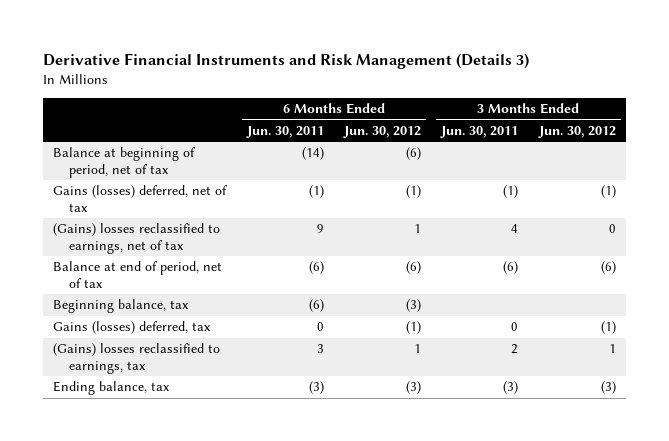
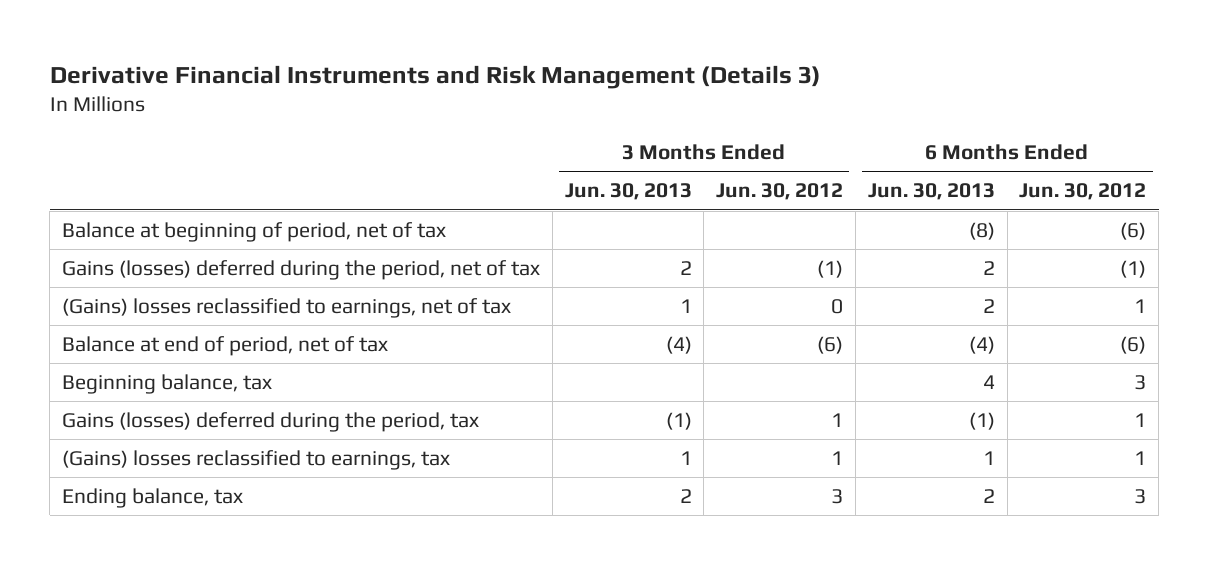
- | 6 Months Ended Jun. 30, 2011 | 6 Months Ended Jun. 30, 2012 | 3 Months Ended Jun. 30, 2011 | 3 Months Ended Jun. 30, 2012
+ | 3 Months Ended Jun. 30, 2013 | 3 Months Ended Jun. 30, 2012 | 6 Months Ended Jun. 30, 2013 | 6 Months Ended Jun. 30, 2012
- Gains (losses) deferred, net of tax | (1) | (1) | (1) | (1)
+ Gains (losses) deferred during the period, net of tax | 2 | (1) | 2 | (1)
- Beginning balance, tax | (6) | (3) | |
- Gains (losses) deferred, tax | 0 | (1) | 0 | (1)
+ Beginning balance, tax | | | 4 | 3
+ Gains (losses) deferred during the period, tax | (1) | 1 | (1) | 1
- Ending balance, tax | (3) | (3) | (3) | (3)
+ Ending balance, tax | 2 | 3 | 2 | 3

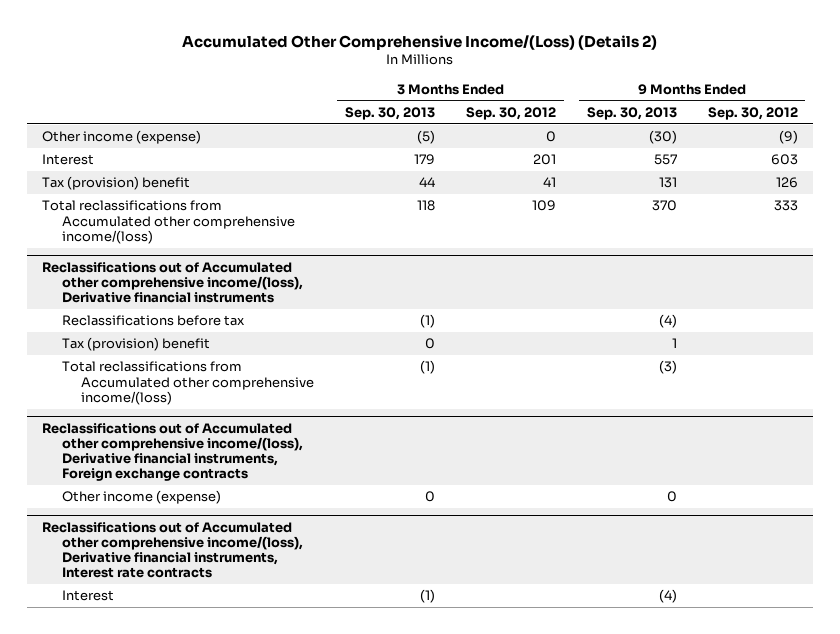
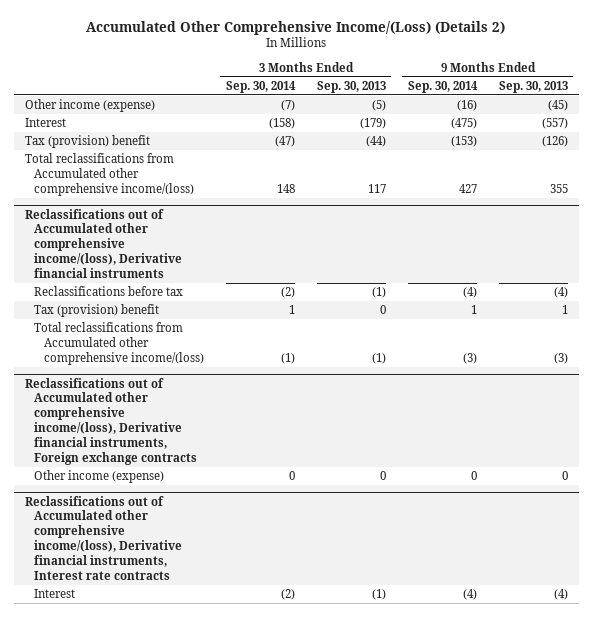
- | 3 Months Ended Sep. 30, 2013 | 3 Months Ended Sep. 30, 2012 | 9 Months Ended Sep. 30, 2013 | 9 Months Ended Sep. 30, 2012
+ | 3 Months Ended Sep. 30, 2014 | 3 Months Ended Sep. 30, 2013 | 9 Months Ended Sep. 30, 2014 | 9 Months Ended Sep. 30, 2013
- Other income (expense) | (5) | 0 | (30) | (9)
- Interest | 179 | 201 | 557 | 603
- Tax (provision) benefit | 44 | 41 | 131 | 126
- Total reclassifications from Accumulated other comprehensive income/(loss) | 118 | 109 | 370 | 333
+ Other income (expense) | (7) | (5) | (16) | (45)
+ Interest | (158) | (179) | (475) | (557)
+ Tax (provision) benefit | (47) | (44) | (153) | (126)
+ Total reclassifications from Accumulated other comprehensive income/(loss) | 148 | 117 | 427 | 355

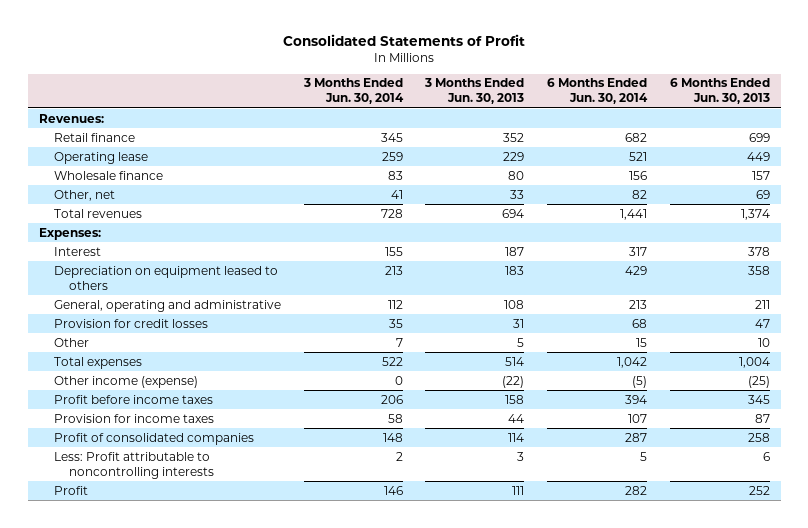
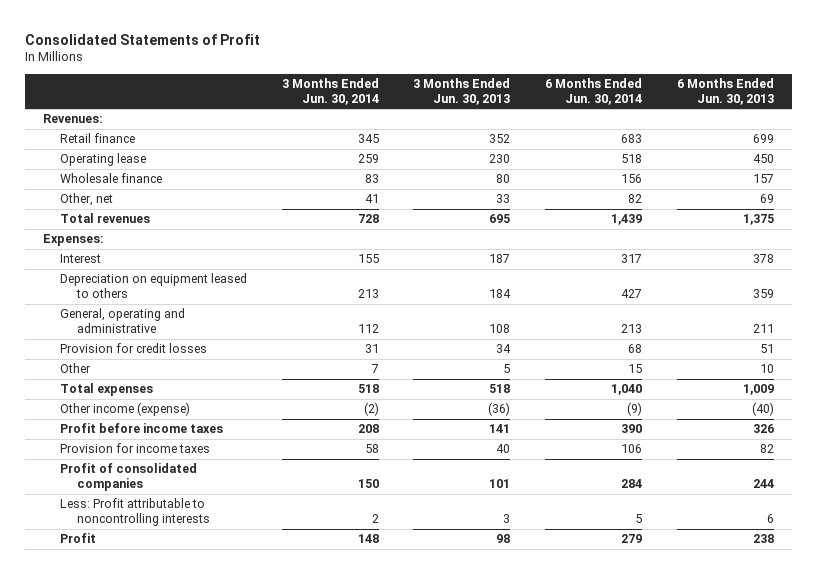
- Retail finance | 345 | 352 | 682 | 699
- Operating lease | 259 | 229 | 521 | 449
+ Retail finance | 345 | 352 | 683 | 699
+ Operating lease | 259 | 230 | 518 | 450
- Total revenues | 728 | 694 | 1,441 | 1,374
+ Total revenues | 728 | 695 | 1,439 | 1,375
- Depreciation on equipment leased to others | 213 | 183 | 429 | 358
+ Depreciation on equipment leased to others | 213 | 184 | 427 | 359
- Provision for credit losses | 35 | 31 | 68 | 47
+ Provision for credit losses | 31 | 34 | 68 | 51
- Total expenses | 522 | 514 | 1,042 | 1,004
- Other income (expense) | 0 | (22) | (5) | (25)
- Profit before income taxes | 206 | 158 | 394 | 345
- Provision for income taxes | 58 | 44 | 107 | 87
- Profit of consolidated companies | 148 | 114 | 287 | 258
+ Total expenses | 518 | 518 | 1,040 | 1,009
+ Other income (expense) | (2) | (36) | (9) | (40)
+ Profit before income taxes | 208 | 141 | 390 | 326
+ Provision for income taxes | 58 | 40 | 106 | 82
+ Profit of consolidated companies | 150 | 101 | 284 | 244
- Profit | 146 | 111 | 282 | 252
+ Profit | 148 | 98 | 279 | 238

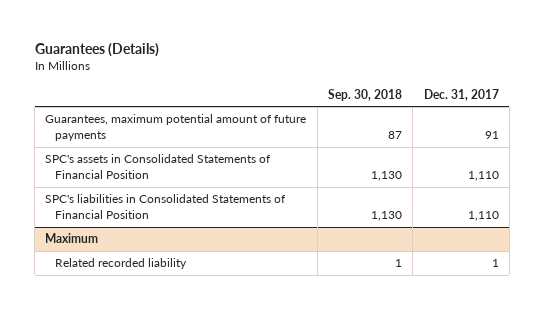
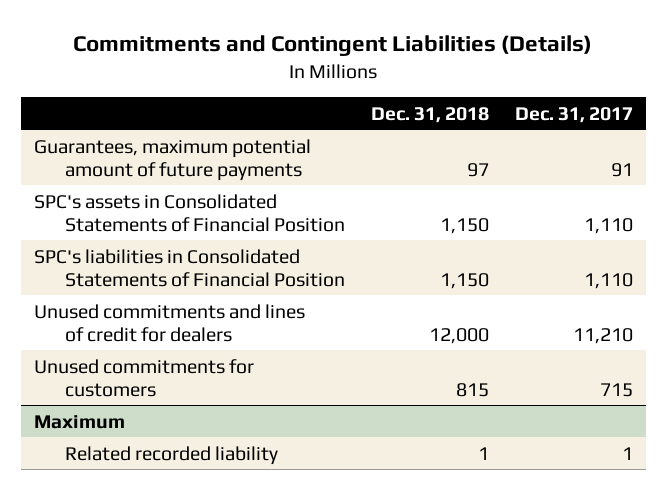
- Guarantees (Details)
+ Commitments and Contingent Liabilities (Details)
- | Sep. 30, 2018 | Dec. 31, 2017
+ | Dec. 31, 2018 | Dec. 31, 2017
+ Unused commitments and lines of credit for dealers | 12,000 | 11,210
+ Unused commitments for customers | 815 | 715

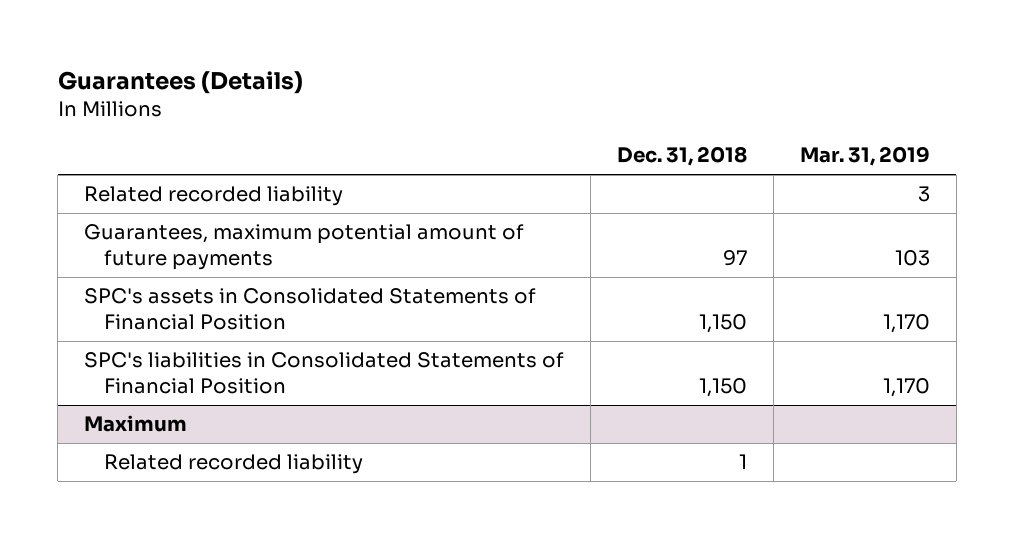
- Commitments and Contingent Liabilities (Details)
+ Guarantees (Details)
- | Dec. 31, 2018 | Dec. 31, 2017
+ | Dec. 31, 2018 | Mar. 31, 2019
+ Related recorded liability | | 3
- Unused commitments and lines of credit for dealers | 12,000 | 11,210
- Unused commitments for customers | 815 | 715

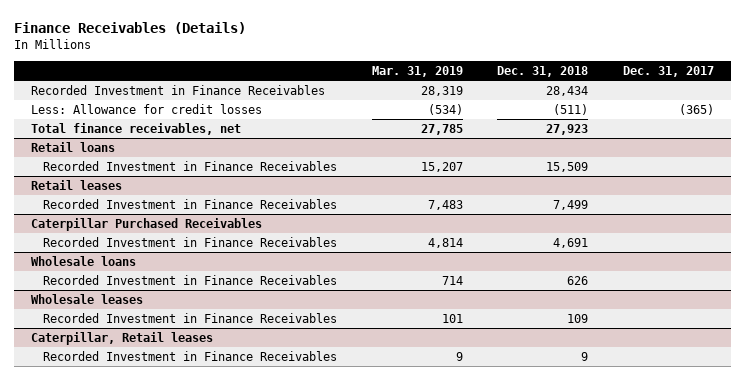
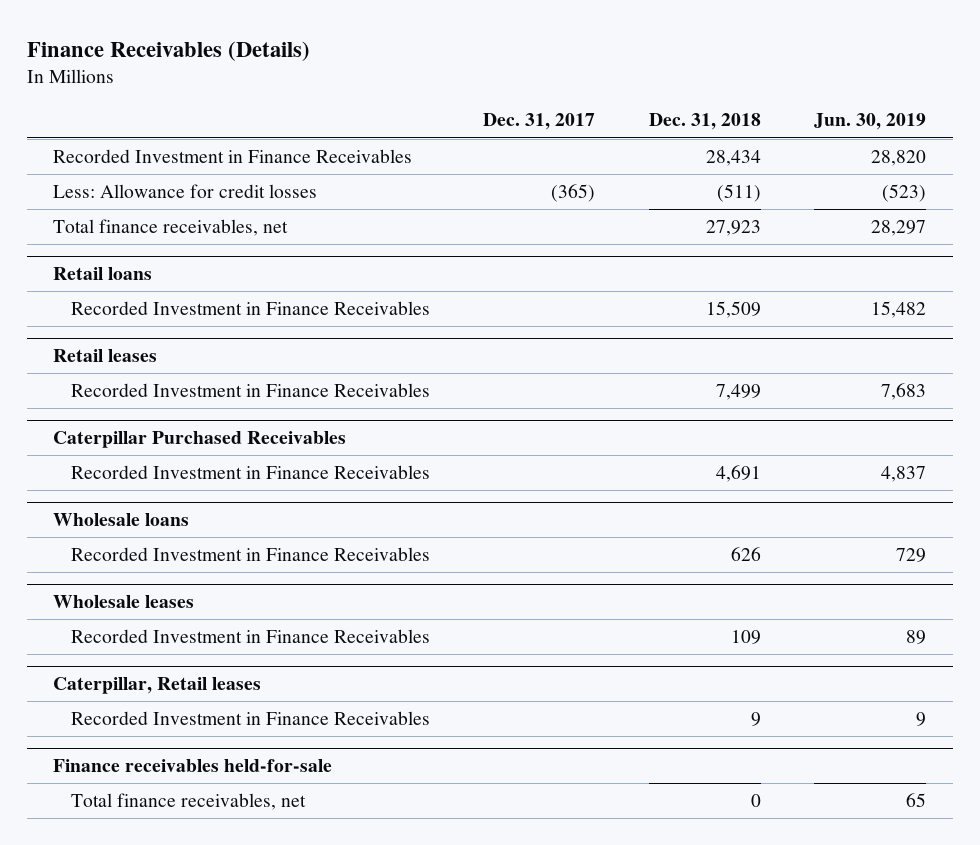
- | Mar. 31, 2019 | Dec. 31, 2018 | Dec. 31, 2017
+ | Dec. 31, 2017 | Dec. 31, 2018 | Jun. 30, 2019
+ Finance receivables held-for-sale
+ Total finance receivables, net | | 0 | 65

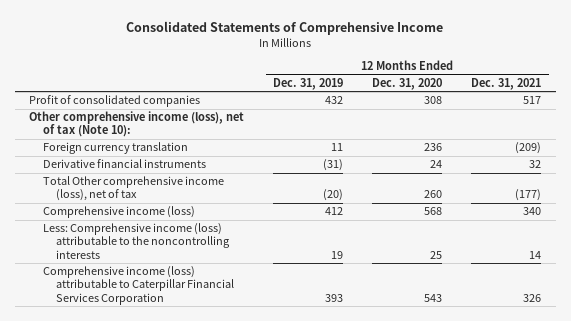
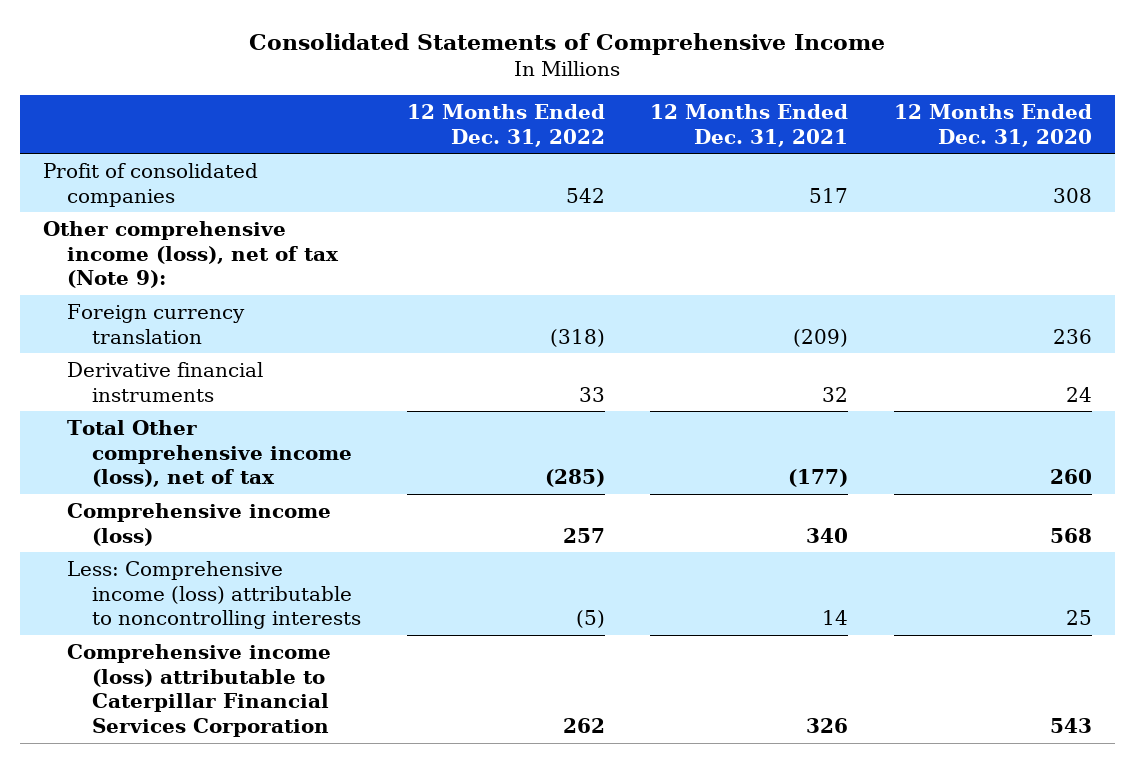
- | 12 Months Ended Dec. 31, 2019 | 12 Months Ended Dec. 31, 2020 | 12 Months Ended Dec. 31, 2021
+ | 12 Months Ended Dec. 31, 2022 | 12 Months Ended Dec. 31, 2021 | 12 Months Ended Dec. 31, 2020
- Other comprehensive income (loss), net of tax (Note 10):
+ Other comprehensive income (loss), net of tax (Note 9):
- Less: Comprehensive income (loss) attributable to the noncontrolling interests | 19 | 25 | 14
+ Less: Comprehensive income (loss) attributable to noncontrolling interests | (5) | 14 | 25

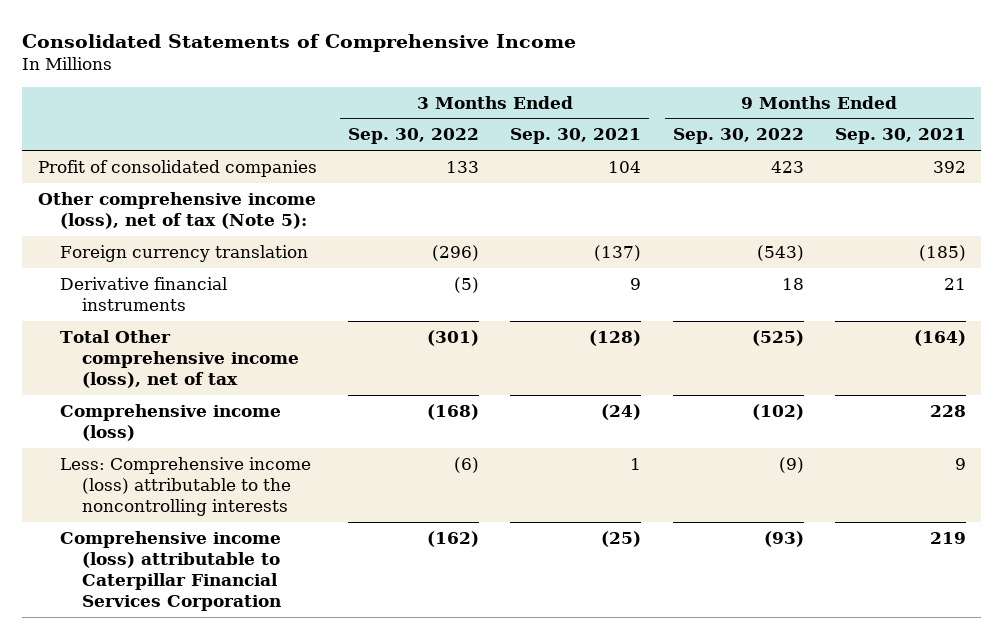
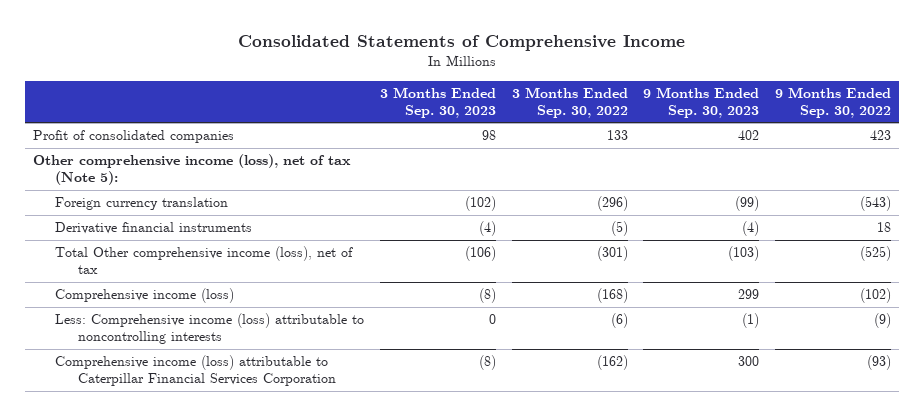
- | 3 Months Ended Sep. 30, 2022 | 3 Months Ended Sep. 30, 2021 | 9 Months Ended Sep. 30, 2022 | 9 Months Ended Sep. 30, 2021
+ | 3 Months Ended Sep. 30, 2023 | 3 Months Ended Sep. 30, 2022 | 9 Months Ended Sep. 30, 2023 | 9 Months Ended Sep. 30, 2022
- Less: Comprehensive income (loss) attributable to the noncontrolling interests | (6) | 1 | (9) | 9
+ Less: Comprehensive income (loss) attributable to noncontrolling interests | 0 | (6) | (1) | (9)

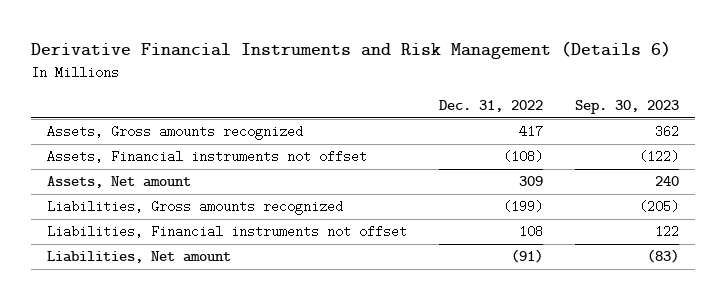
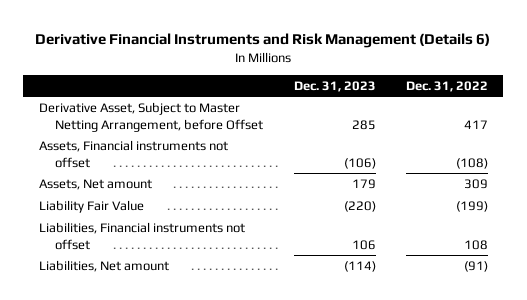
- | Dec. 31, 2022 | Sep. 30, 2023
+ | Dec. 31, 2023 | Dec. 31, 2022
- Assets, Gross amounts recognized | 417 | 362
+ Derivative Asset, Subject to Master Netting Arrangement, before Offset | 285 | 417
- Liabilities, Gross amounts recognized | (199) | (205)
+ Liability Fair Value | (220) | (199)

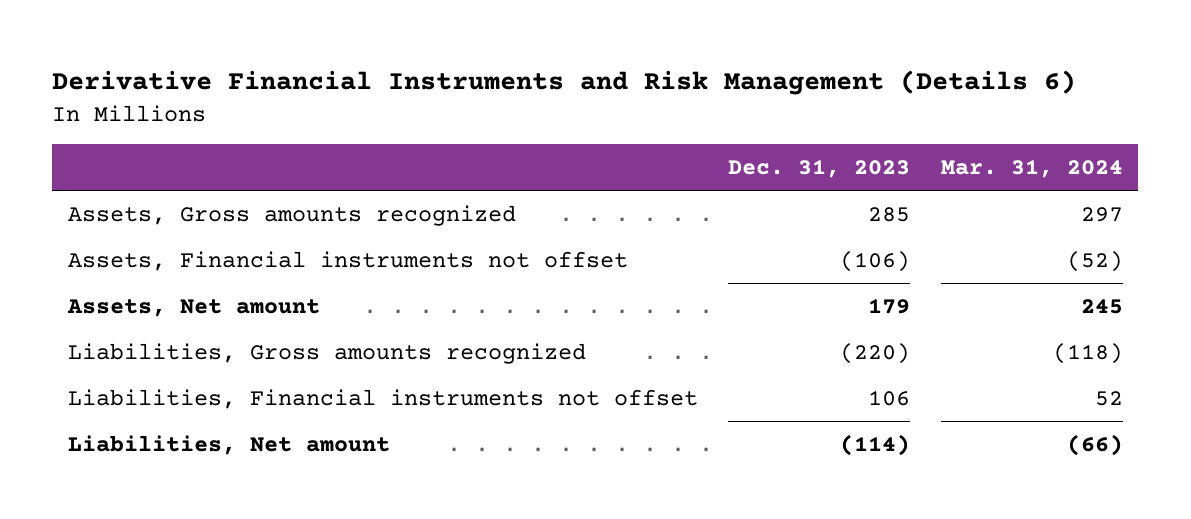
- | Dec. 31, 2023 | Dec. 31, 2022
+ | Dec. 31, 2023 | Mar. 31, 2024
- Derivative Asset, Subject to Master Netting Arrangement, before Offset | 285 | 417
+ Assets, Gross amounts recognized | 285 | 297
- Liability Fair Value | (220) | (199)
+ Liabilities, Gross amounts recognized | (220) | (118)

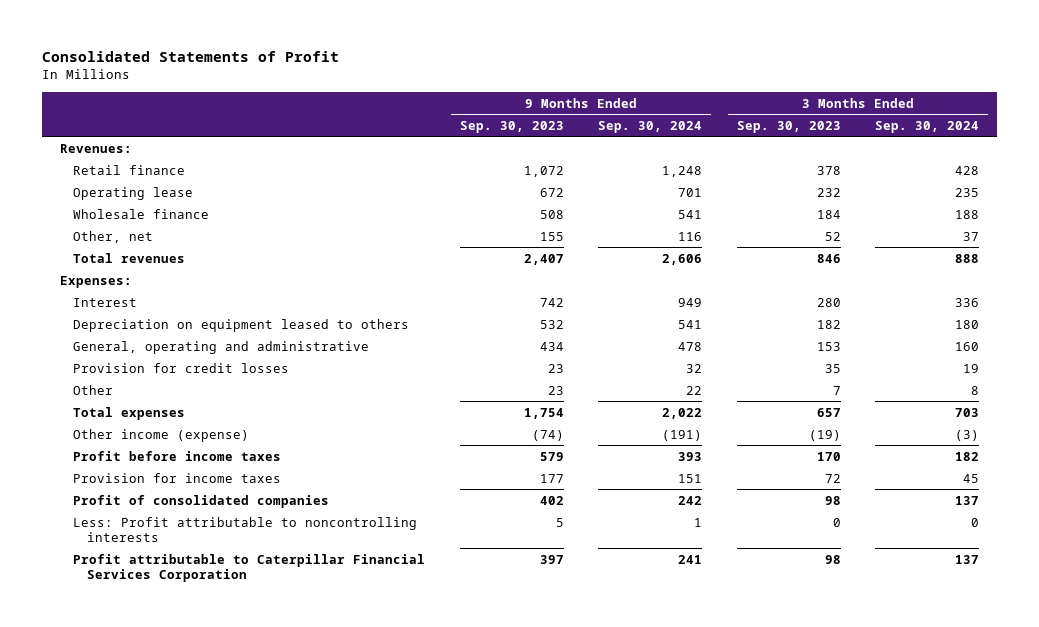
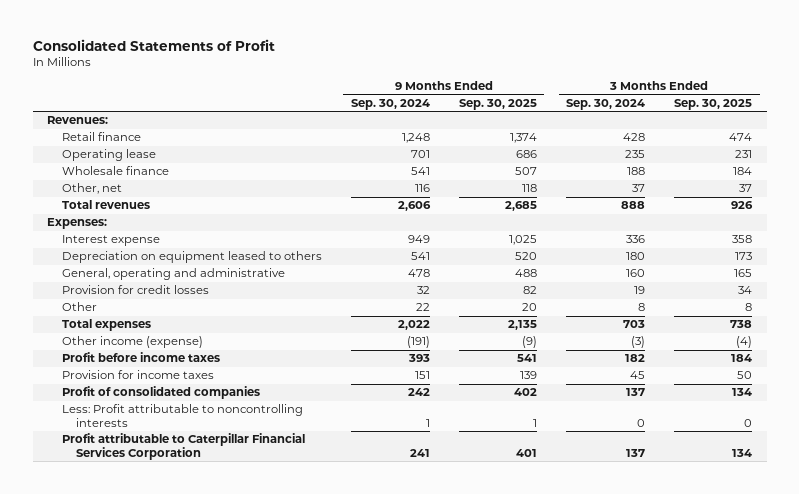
- | 9 Months Ended Sep. 30, 2023 | 9 Months Ended Sep. 30, 2024 | 3 Months Ended Sep. 30, 2023 | 3 Months Ended Sep. 30, 2024
+ | 9 Months Ended Sep. 30, 2024 | 9 Months Ended Sep. 30, 2025 | 3 Months Ended Sep. 30, 2024 | 3 Months Ended Sep. 30, 2025
- Interest | 742 | 949 | 280 | 336
+ Interest expense | 949 | 1,025 | 336 | 358

